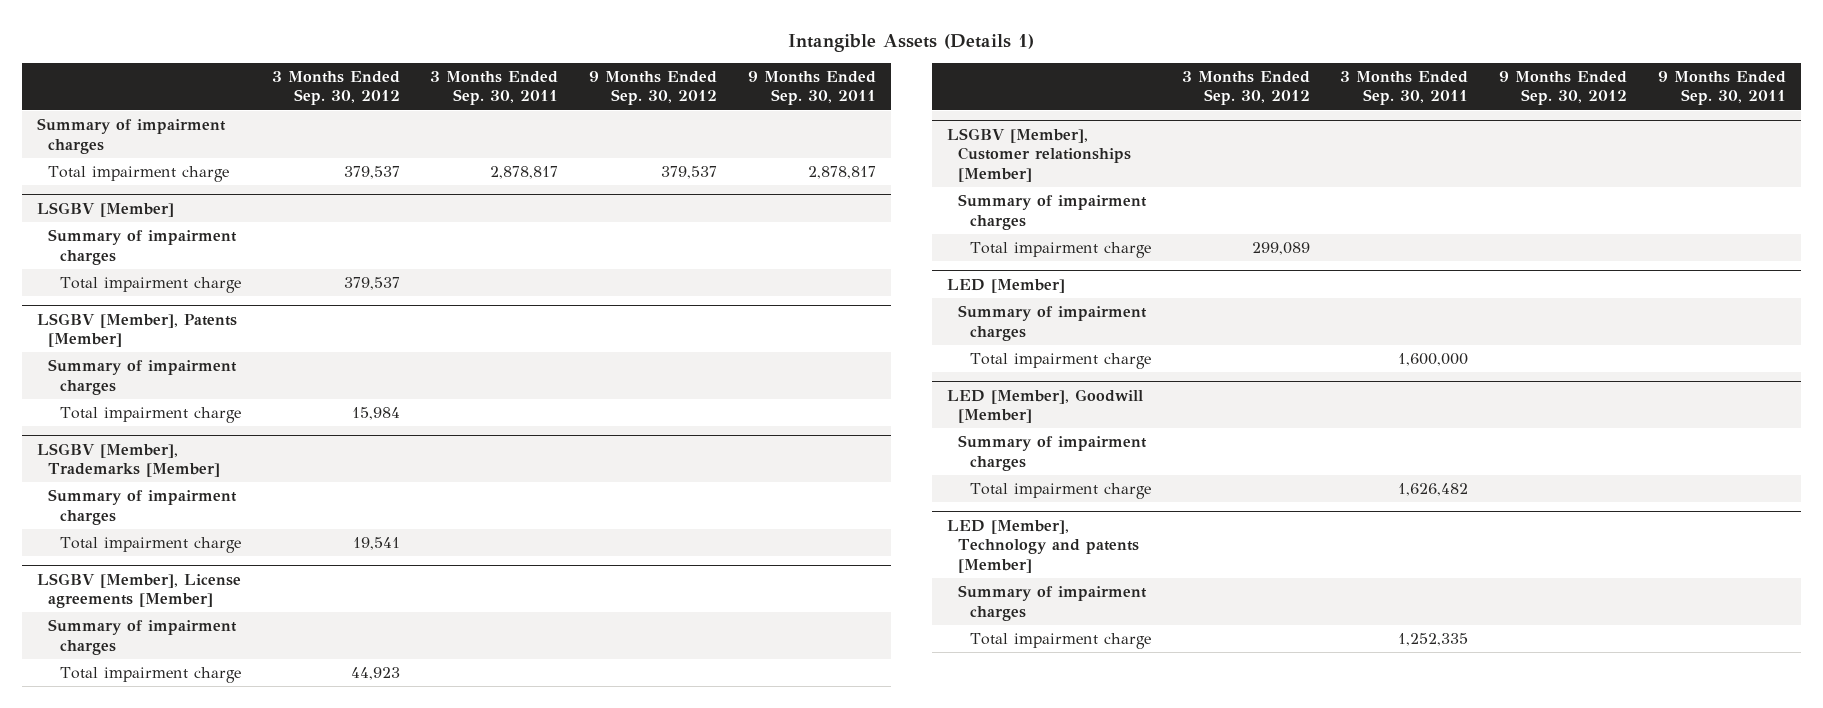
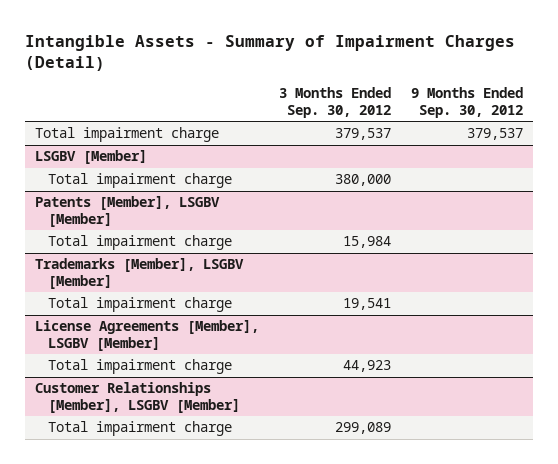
- Intangible Assets (Details 1)
+ Intangible Assets - Summary of Impairment Charges (Detail)
- | 3 Months Ended Sep. 30, 2012 | 3 Months Ended Sep. 30, 2011 | 9 Months Ended Sep. 30, 2012 | 9 Months Ended Sep. 30, 2011
+ | 3 Months Ended Sep. 30, 2012 | 9 Months Ended Sep. 30, 2012
- Summary of impairment charges
@ LSGBV [Member]
- Summary of impairment charges
- Total impairment charge | 379,537 | | |
- LSGBV [Member], Patents [Member]
- Summary of impairment charges
@ LSGBV [Member]
+ Total impairment charge | 380,000 |
+ Patents [Member], LSGBV [Member]
- LSGBV [Member], Trademarks [Member]
- Summary of impairment charges
+ Trademarks [Member], LSGBV [Member]
- LSGBV [Member], License agreements [Member]
- Summary of impairment charges
+ License Agreements [Member], LSGBV [Member]
- LSGBV [Member], Customer relationships [Member]
- Summary of impairment charges
+ Customer Relationships [Member], LSGBV [Member]
- LED [Member]
- Summary of impairment charges
- Total impairment charge | | 1,600,000 | |
- LED [Member], Goodwill [Member]
- Summary of impairment charges
- Total impairment charge | | 1,626,482 | |
- LED [Member], Technology and patents [Member]
- Summary of impairment charges
- Total impairment charge | | 1,252,335 | |

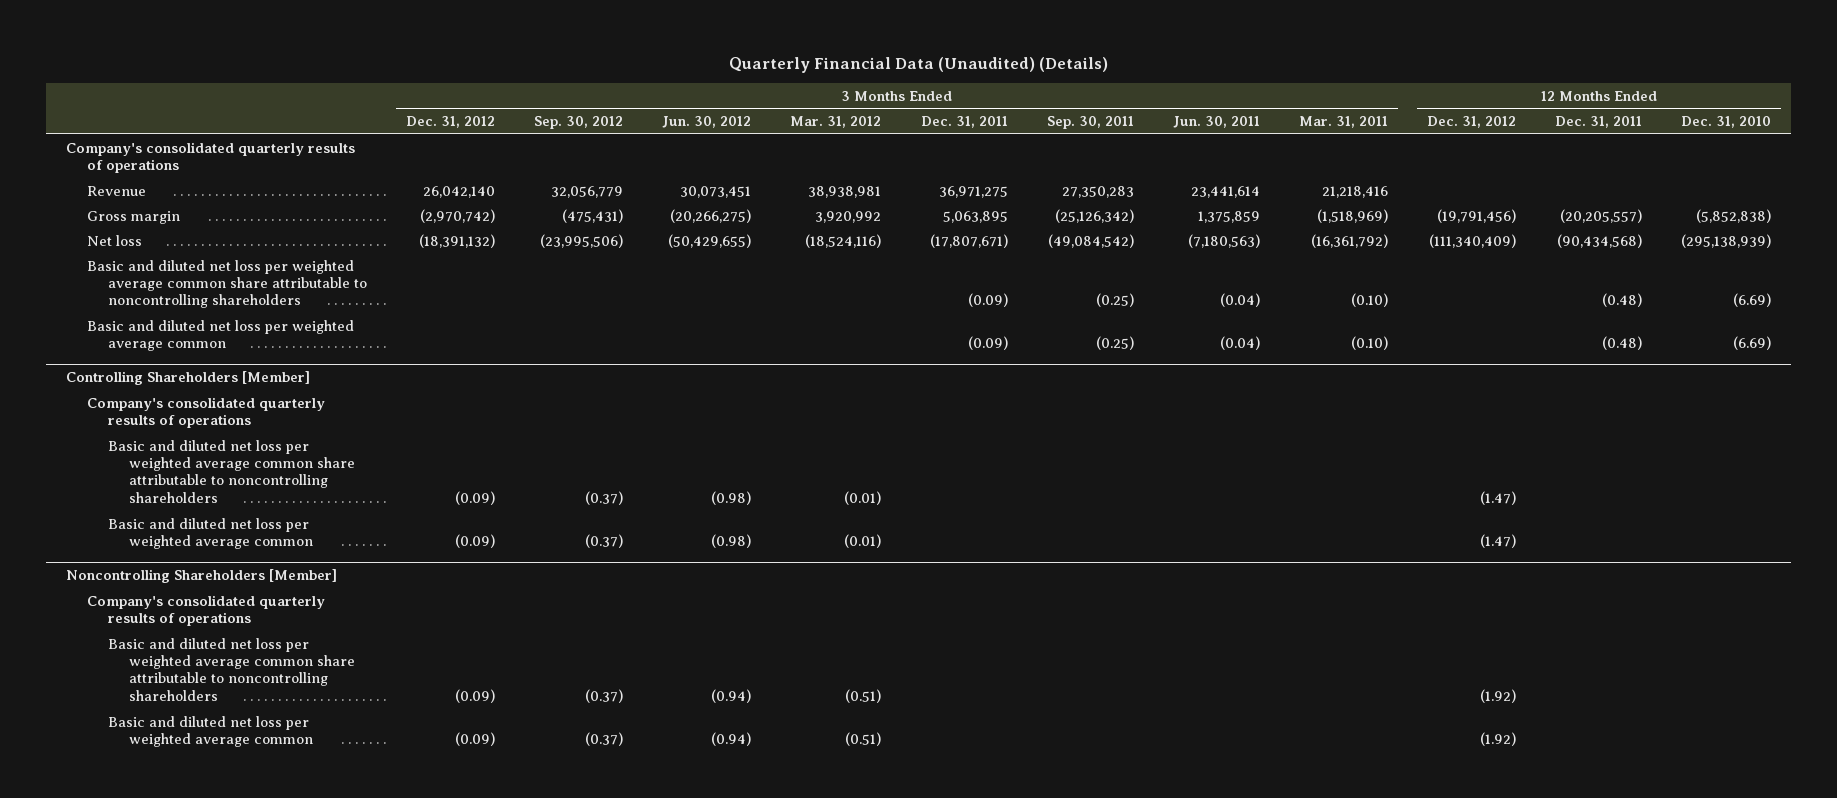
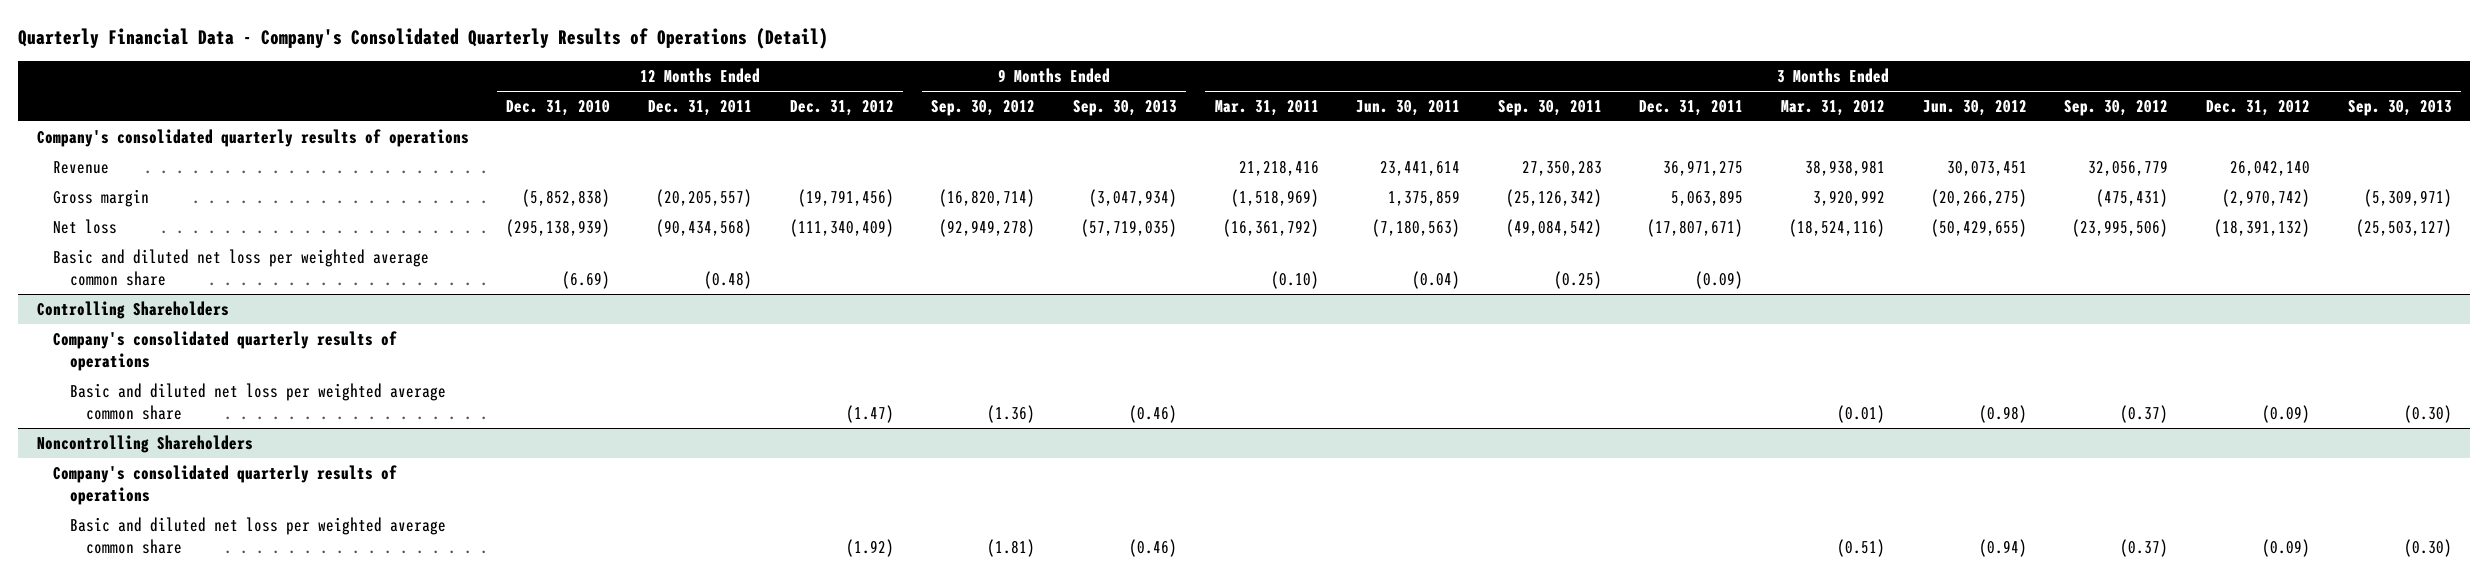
- Quarterly Financial Data (Unaudited) (Details)
+ Quarterly Financial Data - Company's Consolidated Quarterly Results of Operations (Detail)
- | 3 Months Ended Dec. 31, 2012 | 3 Months Ended Sep. 30, 2012 | 3 Months Ended Jun. 30, 2012 | 3 Months Ended Mar. 31, 2012 | 3 Months Ended Dec. 31, 2011 | 3 Months Ended Sep. 30, 2011 | 3 Months Ended Jun. 30, 2011 | 3 Months Ended Mar. 31, 2011 | 12 Months Ended Dec. 31, 2012 | 12 Months Ended Dec. 31, 2011 | 12 Months Ended Dec. 31, 2010
+ | 12 Months Ended Dec. 31, 2010 | 12 Months Ended Dec. 31, 2011 | 12 Months Ended Dec. 31, 2012 | 9 Months Ended Sep. 30, 2012 | 9 Months Ended Sep. 30, 2013 | 3 Months Ended Mar. 31, 2011 | 3 Months Ended Jun. 30, 2011 | 3 Months Ended Sep. 30, 2011 | 3 Months Ended Dec. 31, 2011 | 3 Months Ended Mar. 31, 2012 | 3 Months Ended Jun. 30, 2012 | 3 Months Ended Sep. 30, 2012 | 3 Months Ended Dec. 31, 2012 | 3 Months Ended Sep. 30, 2013
- Basic and diluted net loss per weighted average common share attributable to noncontrolling shareholders | | | | | (0.09) | (0.25) | (0.04) | (0.10) | | (0.48) | (6.69)
- Basic and diluted net loss per weighted average common | | | | | (0.09) | (0.25) | (0.04) | (0.10) | | (0.48) | (6.69)
- Controlling Shareholders [Member]
+ Basic and diluted net loss per weighted average common share | (6.69) | (0.48) | | | | (0.10) | (0.04) | (0.25) | (0.09) | | | | |
+ Controlling Shareholders
- Basic and diluted net loss per weighted average common share attributable to noncontrolling shareholders | (0.09) | (0.37) | (0.98) | (0.01) | | | | | (1.47) | |
- Basic and diluted net loss per weighted average common | (0.09) | (0.37) | (0.98) | (0.01) | | | | | (1.47) | |
- Noncontrolling Shareholders [Member]
+ Basic and diluted net loss per weighted average common share | | | (1.47) | (1.36) | (0.46) | | | | | (0.01) | (0.98) | (0.37) | (0.09) | (0.30)
+ Noncontrolling Shareholders
- Basic and diluted net loss per weighted average common share attributable to noncontrolling shareholders | (0.09) | (0.37) | (0.94) | (0.51) | | | | | (1.92) | |
- Basic and diluted net loss per weighted average common | (0.09) | (0.37) | (0.94) | (0.51) | | | | | (1.92) | |
+ Basic and diluted net loss per weighted average common share | | | (1.92) | (1.81) | (0.46) | | | | | (0.51) | (0.94) | (0.37) | (0.09) | (0.30)

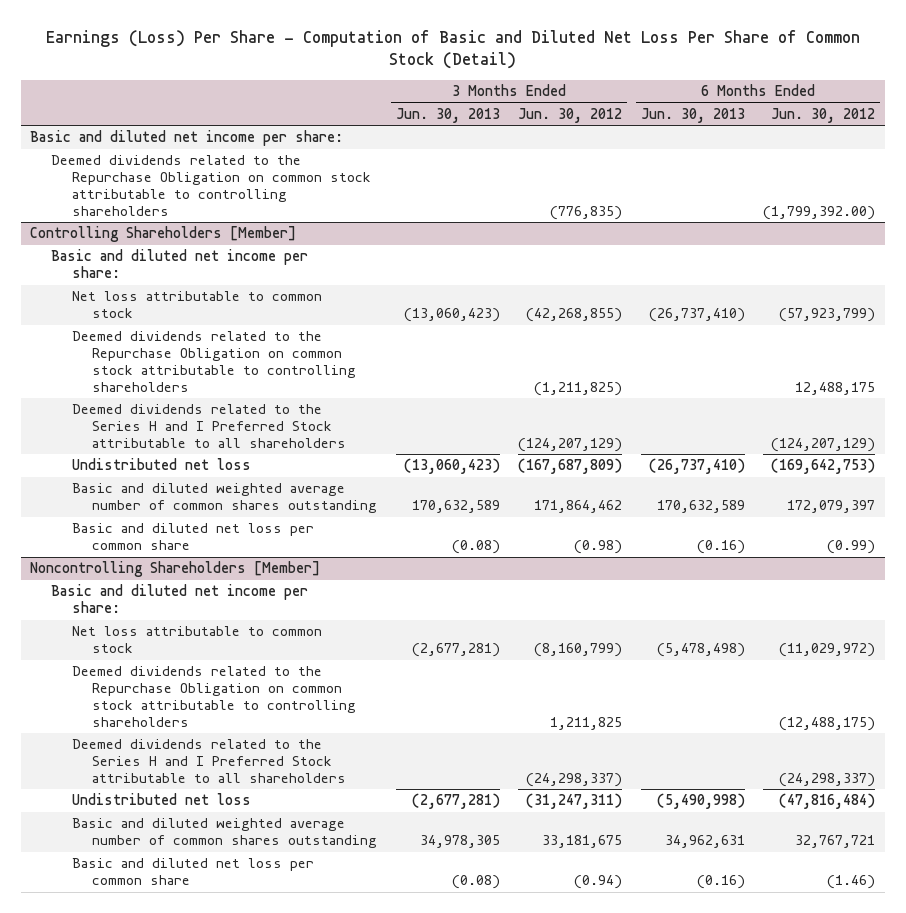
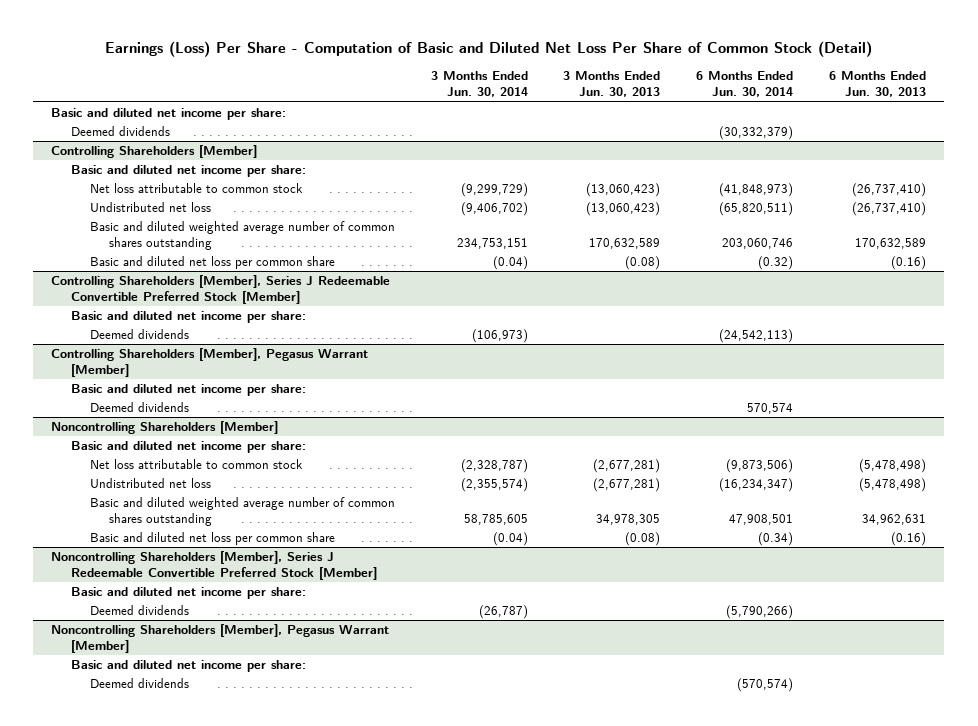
- | 3 Months Ended Jun. 30, 2013 | 3 Months Ended Jun. 30, 2012 | 6 Months Ended Jun. 30, 2013 | 6 Months Ended Jun. 30, 2012
+ | 3 Months Ended Jun. 30, 2014 | 3 Months Ended Jun. 30, 2013 | 6 Months Ended Jun. 30, 2014 | 6 Months Ended Jun. 30, 2013
- Deemed dividends related to the Repurchase Obligation on common stock attributable to controlling shareholders | | (776,835) | | (1,799,392.00)
+ Deemed dividends | | | (30,332,379) |
@ Controlling Shareholders [Member]
- Deemed dividends related to the Repurchase Obligation on common stock attributable to controlling shareholders | | (1,211,825) | | 12,488,175
- Deemed dividends related to the Series H and I Preferred Stock attributable to all shareholders | | (124,207,129) | | (124,207,129)
+ Controlling Shareholders [Member], Series J Redeemable Convertible Preferred Stock [Member]
+ Basic and diluted net income per share:
+ Deemed dividends | (106,973) | | (24,542,113) |
+ Controlling Shareholders [Member], Pegasus Warrant [Member]
+ Basic and diluted net income per share:
+ Deemed dividends | | | 570,574 |
@ Noncontrolling Shareholders [Member]
- Deemed dividends related to the Repurchase Obligation on common stock attributable to controlling shareholders | | 1,211,825 | | (12,488,175)
- Deemed dividends related to the Series H and I Preferred Stock attributable to all shareholders | | (24,298,337) | | (24,298,337)
- Undistributed net loss | (2,677,281) | (31,247,311) | (5,490,998) | (47,816,484)
+ Undistributed net loss | (2,355,574) | (2,677,281) | (16,234,347) | (5,478,498)
+ Noncontrolling Shareholders [Member], Series J Redeemable Convertible Preferred Stock [Member]
+ Basic and diluted net income per share:
+ Deemed dividends | (26,787) | | (5,790,266) |
+ Noncontrolling Shareholders [Member], Pegasus Warrant [Member]
+ Basic and diluted net income per share:
+ Deemed dividends | | | (570,574) |

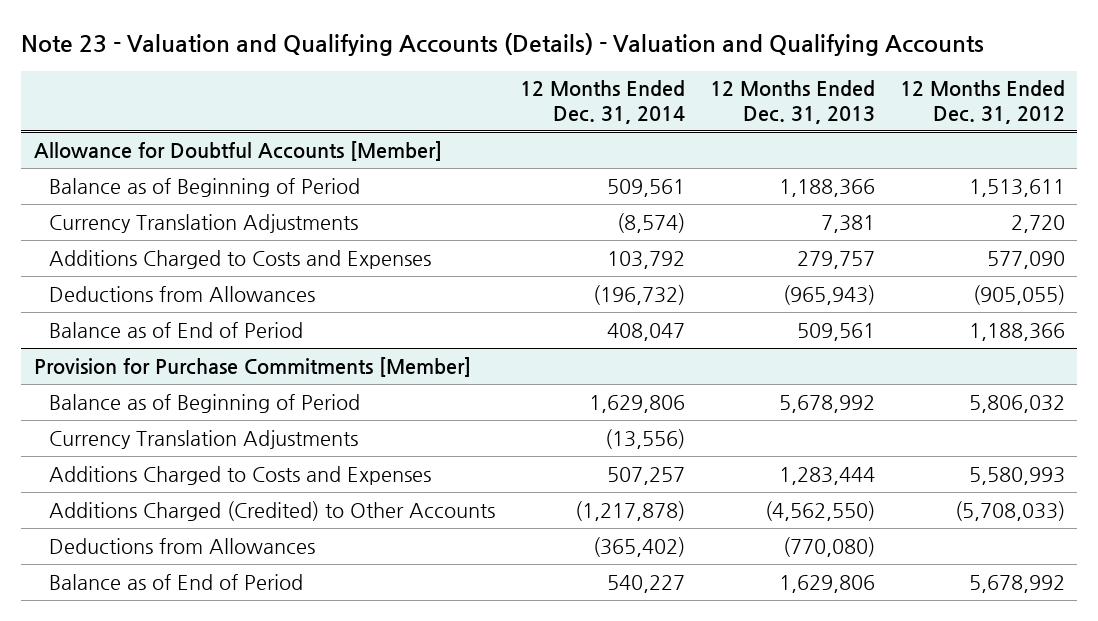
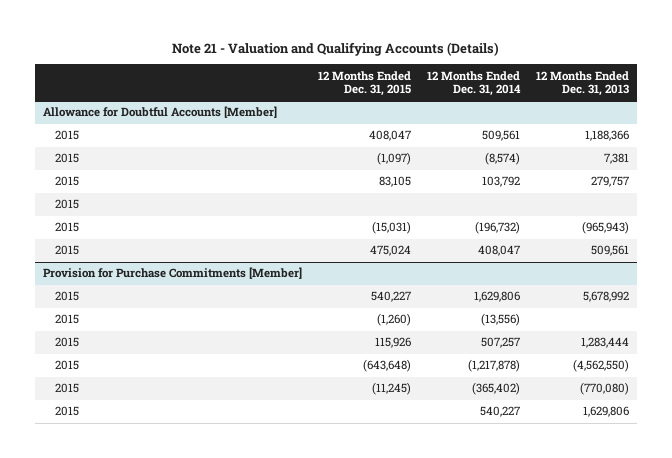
- Note 23 - Valuation and Qualifying Accounts (Details) - Valuation and Qualifying Accounts
+ Note 21 - Valuation and Qualifying Accounts (Details)
- | 12 Months Ended Dec. 31, 2014 | 12 Months Ended Dec. 31, 2013 | 12 Months Ended Dec. 31, 2012
+ | 12 Months Ended Dec. 31, 2015 | 12 Months Ended Dec. 31, 2014 | 12 Months Ended Dec. 31, 2013
@ Allowance for Doubtful Accounts [Member]
- Balance as of Beginning of Period | 509,561 | 1,188,366 | 1,513,611
- Currency Translation Adjustments | (8,574) | 7,381 | 2,720
- Additions Charged to Costs and Expenses | 103,792 | 279,757 | 577,090
- Deductions from Allowances | (196,732) | (965,943) | (905,055)
- Balance as of End of Period | 408,047 | 509,561 | 1,188,366
+ 2015 | 408,047 | 509,561 | 1,188,366
+ 2015 | (1,097) | (8,574) | 7,381
+ 2015 | 83,105 | 103,792 | 279,757
+ 2015
+ 2015 | (15,031) | (196,732) | (965,943)
+ 2015 | 475,024 | 408,047 | 509,561
@ Provision for Purchase Commitments [Member]
- Balance as of Beginning of Period | 1,629,806 | 5,678,992 | 5,806,032
- Currency Translation Adjustments | (13,556) | |
- Additions Charged to Costs and Expenses | 507,257 | 1,283,444 | 5,580,993
- Additions Charged (Credited) to Other Accounts | (1,217,878) | (4,562,550) | (5,708,033)
- Deductions from Allowances | (365,402) | (770,080) |
- Balance as of End of Period | 540,227 | 1,629,806 | 5,678,992
+ 2015 | 540,227 | 1,629,806 | 5,678,992
+ 2015 | (1,260) | (13,556) |
+ 2015 | 115,926 | 507,257 | 1,283,444
+ 2015 | (643,648) | (1,217,878) | (4,562,550)
+ 2015 | (11,245) | (365,402) | (770,080)
+ 2015 | | 540,227 | 1,629,806

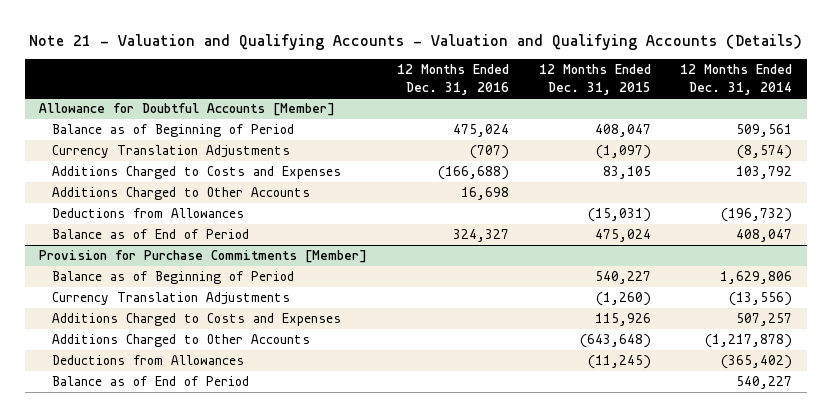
- Note 21 - Valuation and Qualifying Accounts (Details)
+ Note 21 - Valuation and Qualifying Accounts - Valuation and Qualifying Accounts (Details)
- | 12 Months Ended Dec. 31, 2015 | 12 Months Ended Dec. 31, 2014 | 12 Months Ended Dec. 31, 2013
+ | 12 Months Ended Dec. 31, 2016 | 12 Months Ended Dec. 31, 2015 | 12 Months Ended Dec. 31, 2014
@ Allowance for Doubtful Accounts [Member]
- 2015 | 408,047 | 509,561 | 1,188,366
- 2015 | (1,097) | (8,574) | 7,381
- 2015 | 83,105 | 103,792 | 279,757
- 2015
- 2015 | (15,031) | (196,732) | (965,943)
- 2015 | 475,024 | 408,047 | 509,561
+ Balance as of Beginning of Period | 475,024 | 408,047 | 509,561
+ Currency Translation Adjustments | (707) | (1,097) | (8,574)
+ Additions Charged to Costs and Expenses | (166,688) | 83,105 | 103,792
+ Additions Charged to Other Accounts | 16,698 | |
+ Deductions from Allowances | | (15,031) | (196,732)
+ Balance as of End of Period | 324,327 | 475,024 | 408,047
@ Provision for Purchase Commitments [Member]
- 2015 | 540,227 | 1,629,806 | 5,678,992
- 2015 | (1,260) | (13,556) |
- 2015 | 115,926 | 507,257 | 1,283,444
- 2015 | (643,648) | (1,217,878) | (4,562,550)
- 2015 | (11,245) | (365,402) | (770,080)
- 2015 | | 540,227 | 1,629,806
+ Balance as of Beginning of Period | | 540,227 | 1,629,806
+ Currency Translation Adjustments | | (1,260) | (13,556)
+ Additions Charged to Costs and Expenses | | 115,926 | 507,257
+ Additions Charged to Other Accounts | | (643,648) | (1,217,878)
+ Deductions from Allowances | | (11,245) | (365,402)
+ Balance as of End of Period | | | 540,227

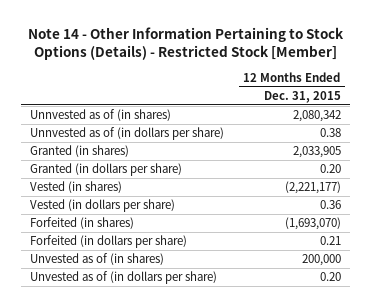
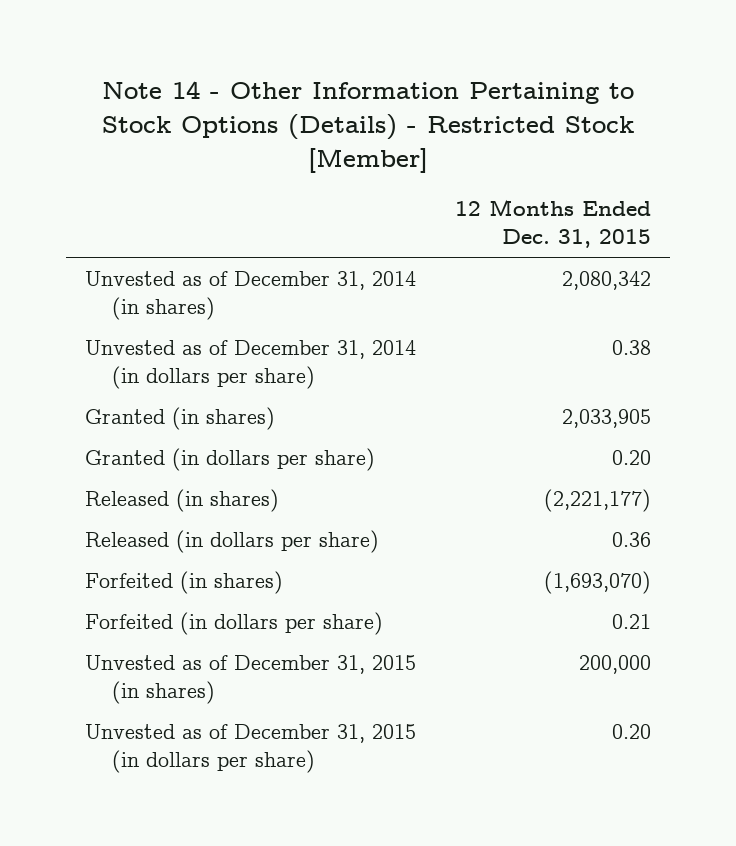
- Unnvested as of (in shares) | 2,080,342
- Unnvested as of (in dollars per share) | 0.38
+ Unvested as of December 31, 2014 (in shares) | 2,080,342
+ Unvested as of December 31, 2014 (in dollars per share) | 0.38
- Vested (in shares) | (2,221,177)
- Vested (in dollars per share) | 0.36
+ Released (in shares) | (2,221,177)
+ Released (in dollars per share) | 0.36
- Unvested as of (in shares) | 200,000
- Unvested as of (in dollars per share) | 0.20
+ Unvested as of December 31, 2015 (in shares) | 200,000
+ Unvested as of December 31, 2015 (in dollars per share) | 0.20

